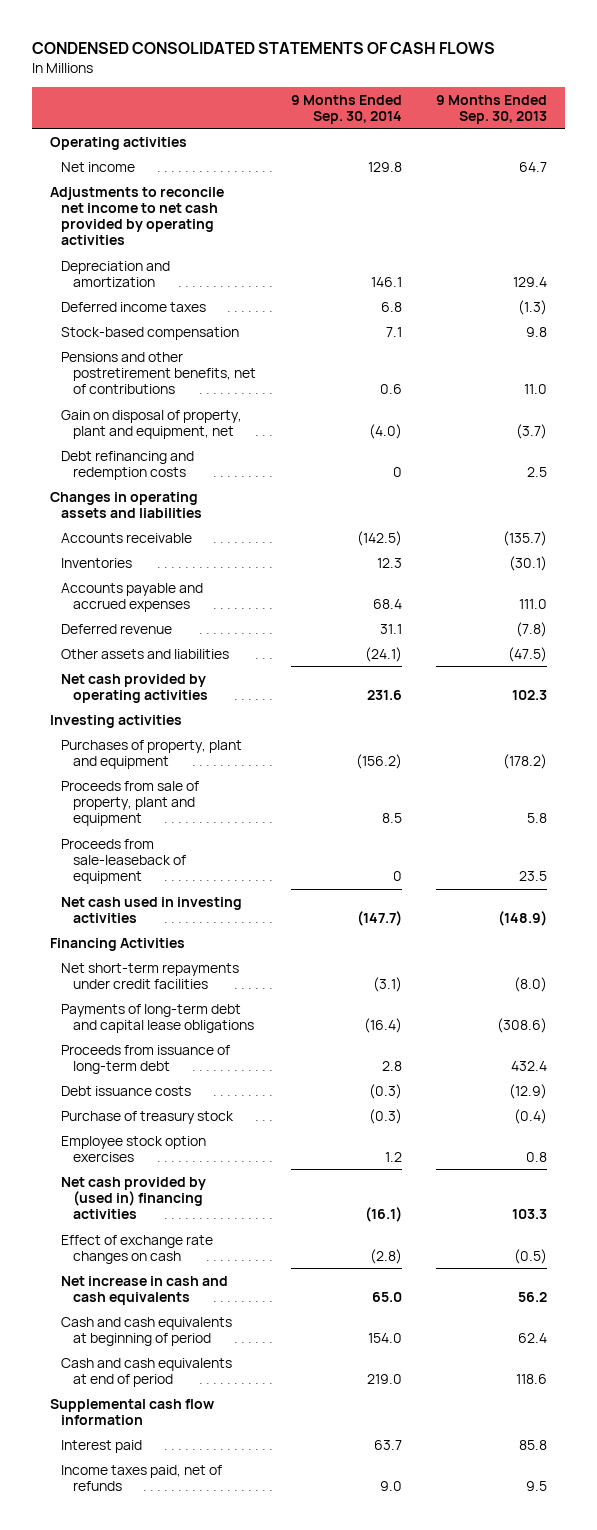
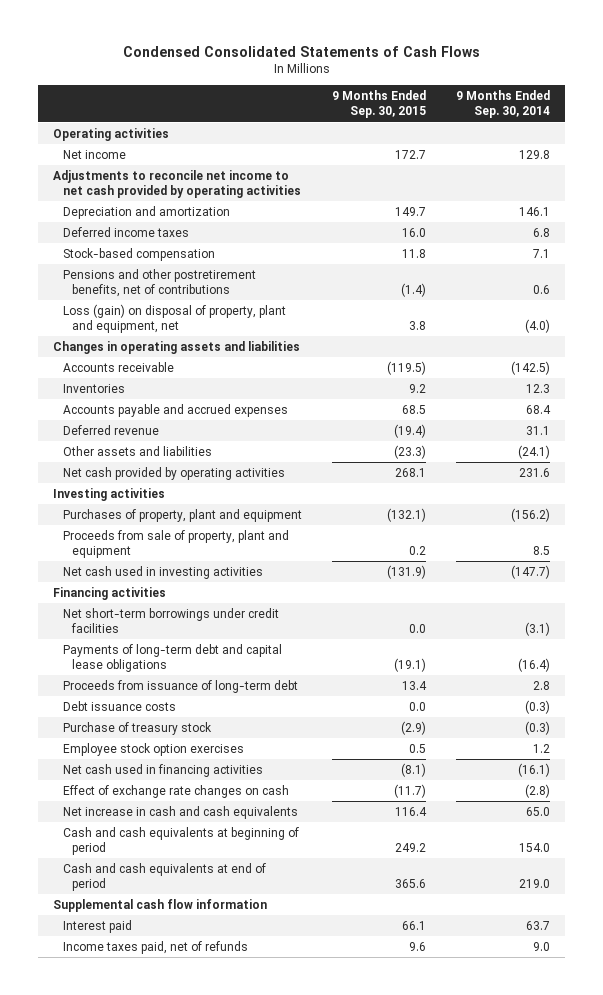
- CONDENSED CONSOLIDATED STATEMENTS OF CASH FLOWS
+ Condensed Consolidated Statements of Cash Flows
- | 9 Months Ended Sep. 30, 2014 | 9 Months Ended Sep. 30, 2013
+ | 9 Months Ended Sep. 30, 2015 | 9 Months Ended Sep. 30, 2014
- Gain on disposal of property, plant and equipment, net | (4.0) | (3.7)
- Debt refinancing and redemption costs | 0 | 2.5
+ Loss (gain) on disposal of property, plant and equipment, net | 3.8 | (4.0)
- Proceeds from sale-leaseback of equipment | 0 | 23.5
- Financing Activities
- Net short-term repayments under credit facilities | (3.1) | (8.0)
+ Financing activities
+ Net short-term borrowings under credit facilities | 0.0 | (3.1)
- Net cash provided by (used in) financing activities | (16.1) | 103.3
+ Net cash used in financing activities | (8.1) | (16.1)

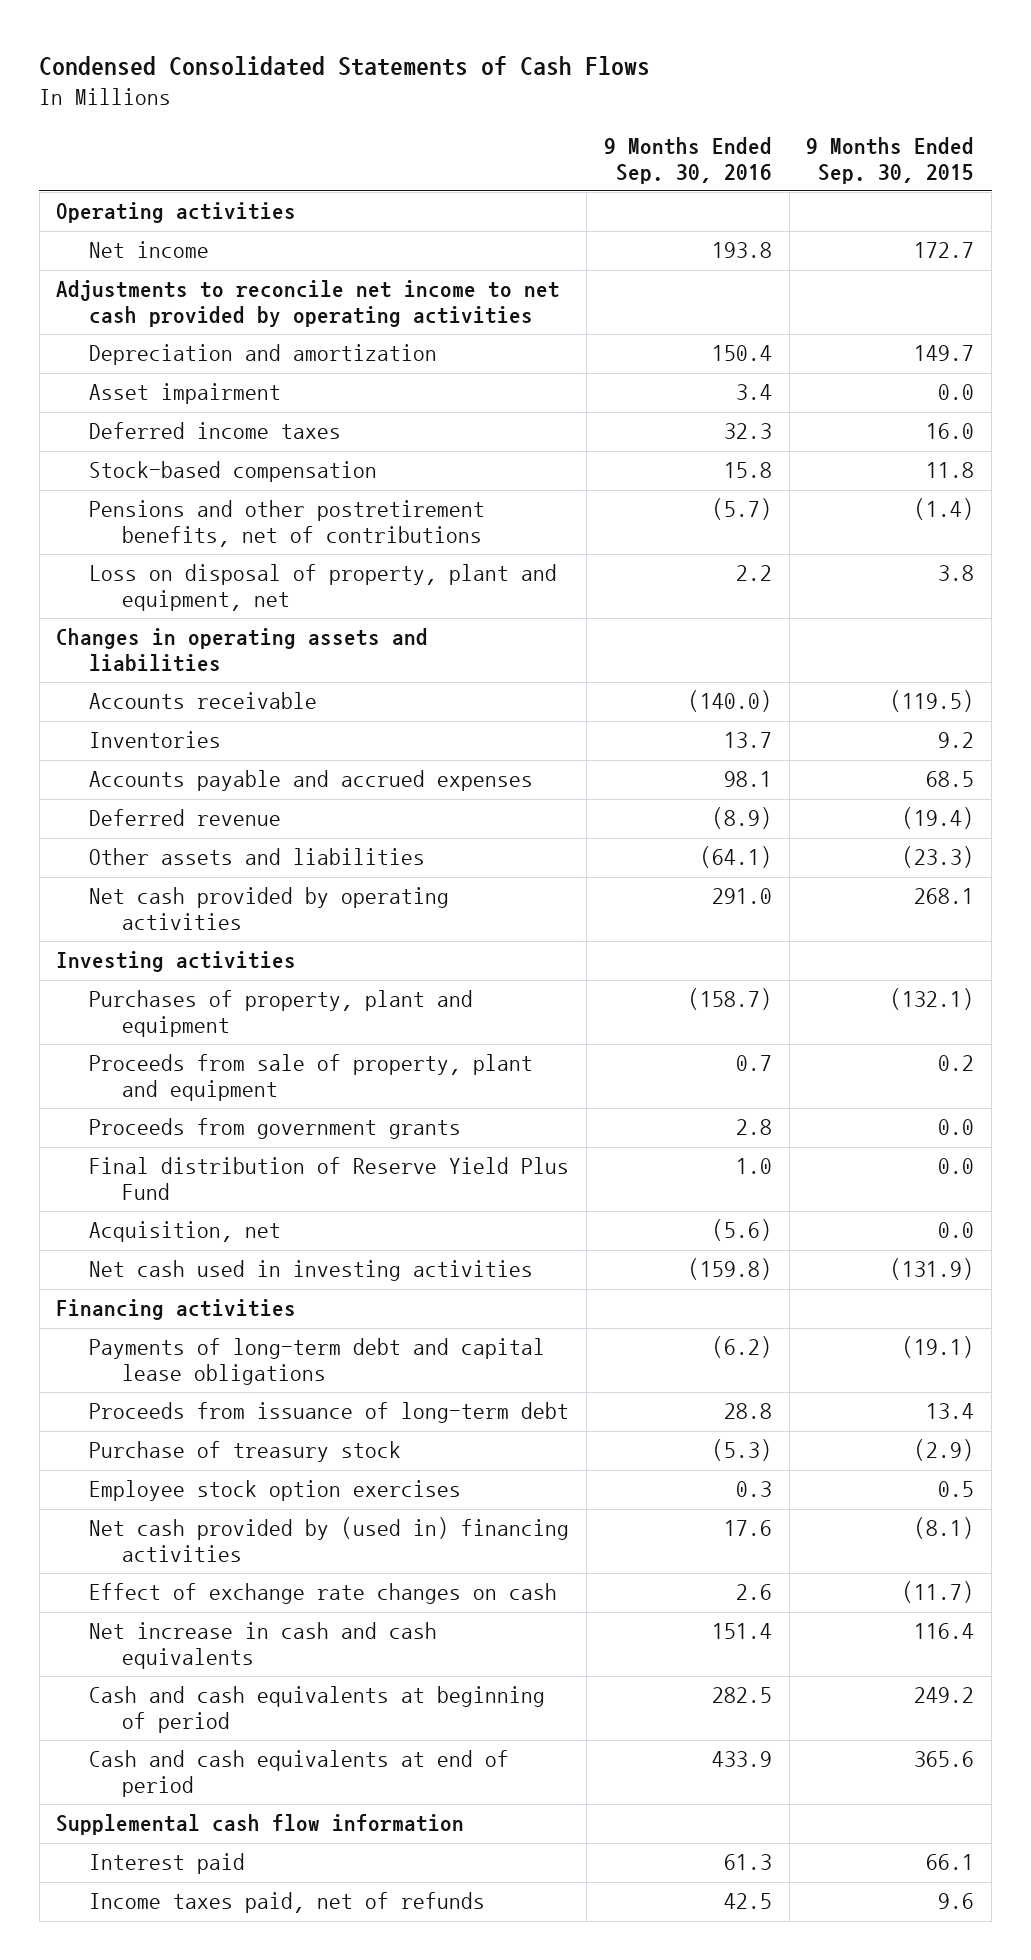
- | 9 Months Ended Sep. 30, 2015 | 9 Months Ended Sep. 30, 2014
+ | 9 Months Ended Sep. 30, 2016 | 9 Months Ended Sep. 30, 2015
+ Asset impairment | 3.4 | 0.0
- Loss (gain) on disposal of property, plant and equipment, net | 3.8 | (4.0)
+ Loss on disposal of property, plant and equipment, net | 2.2 | 3.8
+ Proceeds from government grants | 2.8 | 0.0
+ Final distribution of Reserve Yield Plus Fund | 1.0 | 0.0
+ Acquisition, net | (5.6) | 0.0
- Net short-term borrowings under credit facilities | 0.0 | (3.1)
- Debt issuance costs | 0.0 | (0.3)
- Net cash used in financing activities | (8.1) | (16.1)
+ Net cash provided by (used in) financing activities | 17.6 | (8.1)

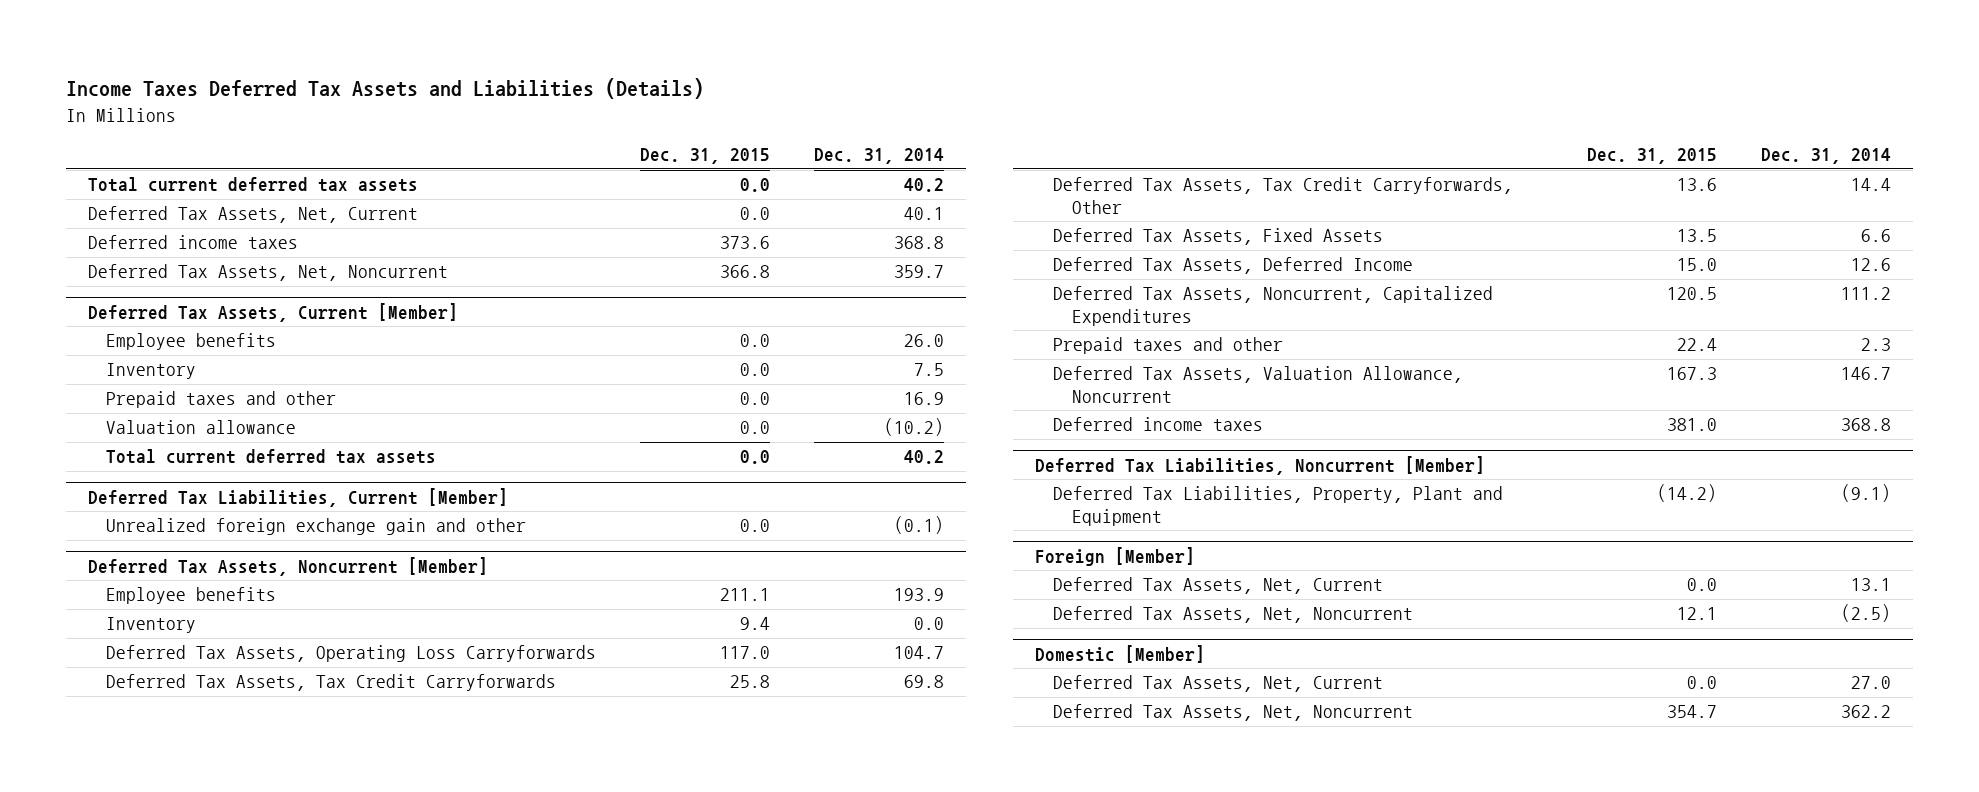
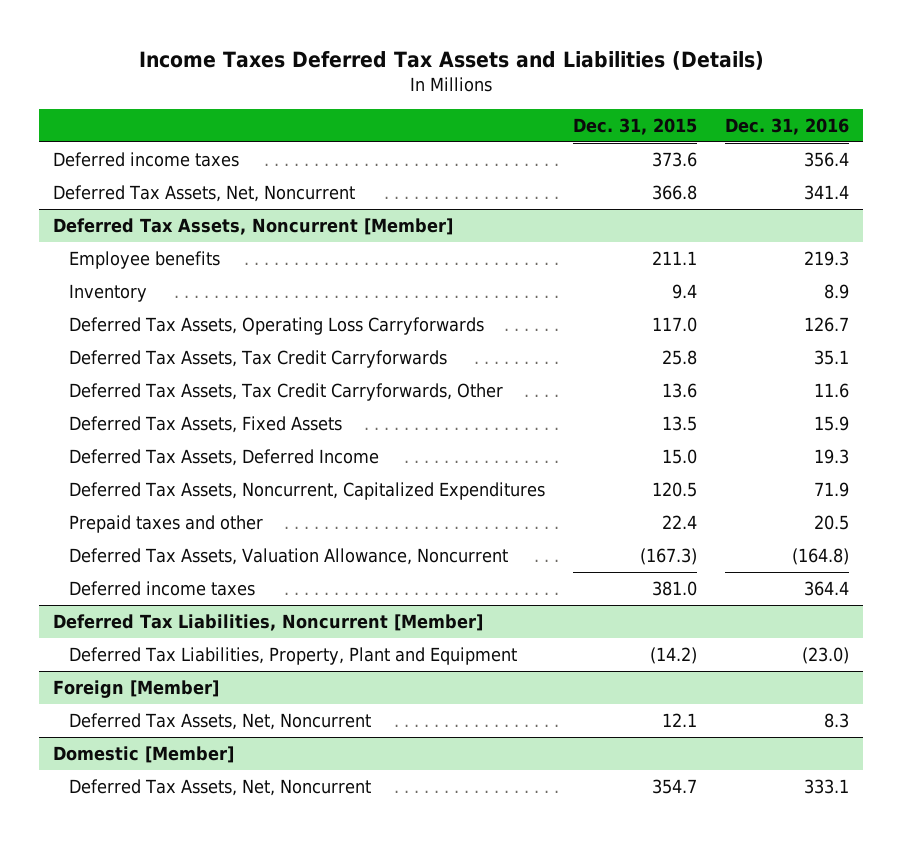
- | Dec. 31, 2015 | Dec. 31, 2014
+ | Dec. 31, 2015 | Dec. 31, 2016
- Total current deferred tax assets | 0.0 | 40.2
- Deferred Tax Assets, Net, Current | 0.0 | 40.1
- Deferred Tax Assets, Current [Member]
- Employee benefits | 0.0 | 26.0
- Inventory | 0.0 | 7.5
- Prepaid taxes and other | 0.0 | 16.9
- Valuation allowance | 0.0 | (10.2)
- Total current deferred tax assets | 0.0 | 40.2
- Deferred Tax Liabilities, Current [Member]
- Unrealized foreign exchange gain and other | 0.0 | (0.1)
@ Deferred Tax Assets, Noncurrent [Member]
- Deferred Tax Assets, Valuation Allowance, Noncurrent | 167.3 | 146.7
+ Deferred Tax Assets, Valuation Allowance, Noncurrent | (167.3) | (164.8)
@ Foreign [Member]
- Deferred Tax Assets, Net, Current | 0.0 | 13.1
@ Domestic [Member]
- Deferred Tax Assets, Net, Current | 0.0 | 27.0

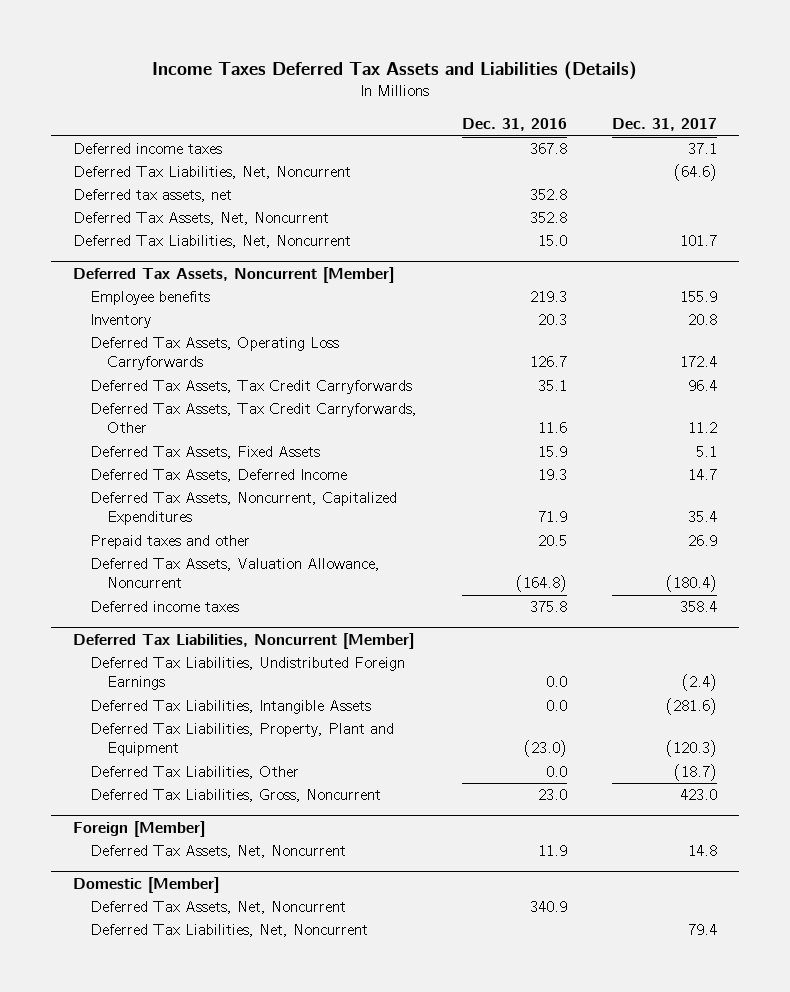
- | Dec. 31, 2015 | Dec. 31, 2016
+ | Dec. 31, 2016 | Dec. 31, 2017
- Deferred income taxes | 373.6 | 356.4
- Deferred Tax Assets, Net, Noncurrent | 366.8 | 341.4
+ Deferred income taxes | 367.8 | 37.1
+ Deferred Tax Liabilities, Net, Noncurrent | | (64.6)
+ Deferred tax assets, net | 352.8 |
+ Deferred Tax Assets, Net, Noncurrent | 352.8 |
+ Deferred Tax Liabilities, Net, Noncurrent | 15.0 | 101.7
@ Deferred Tax Assets, Noncurrent [Member]
- Inventory | 9.4 | 8.9
+ Inventory | 20.3 | 20.8
- Deferred income taxes | 381.0 | 364.4
+ Deferred income taxes | 375.8 | 358.4
@ Deferred Tax Liabilities, Noncurrent [Member]
+ Deferred Tax Liabilities, Undistributed Foreign Earnings | 0.0 | (2.4)
+ Deferred Tax Liabilities, Intangible Assets | 0.0 | (281.6)
+ Deferred Tax Liabilities, Other | 0.0 | (18.7)
+ Deferred Tax Liabilities, Gross, Noncurrent | 23.0 | 423.0
@ Foreign [Member]
- Deferred Tax Assets, Net, Noncurrent | 12.1 | 8.3
+ Deferred Tax Assets, Net, Noncurrent | 11.9 | 14.8
@ Domestic [Member]
- Deferred Tax Assets, Net, Noncurrent | 354.7 | 333.1
+ Deferred Tax Assets, Net, Noncurrent | 340.9 |
+ Deferred Tax Liabilities, Net, Noncurrent | | 79.4

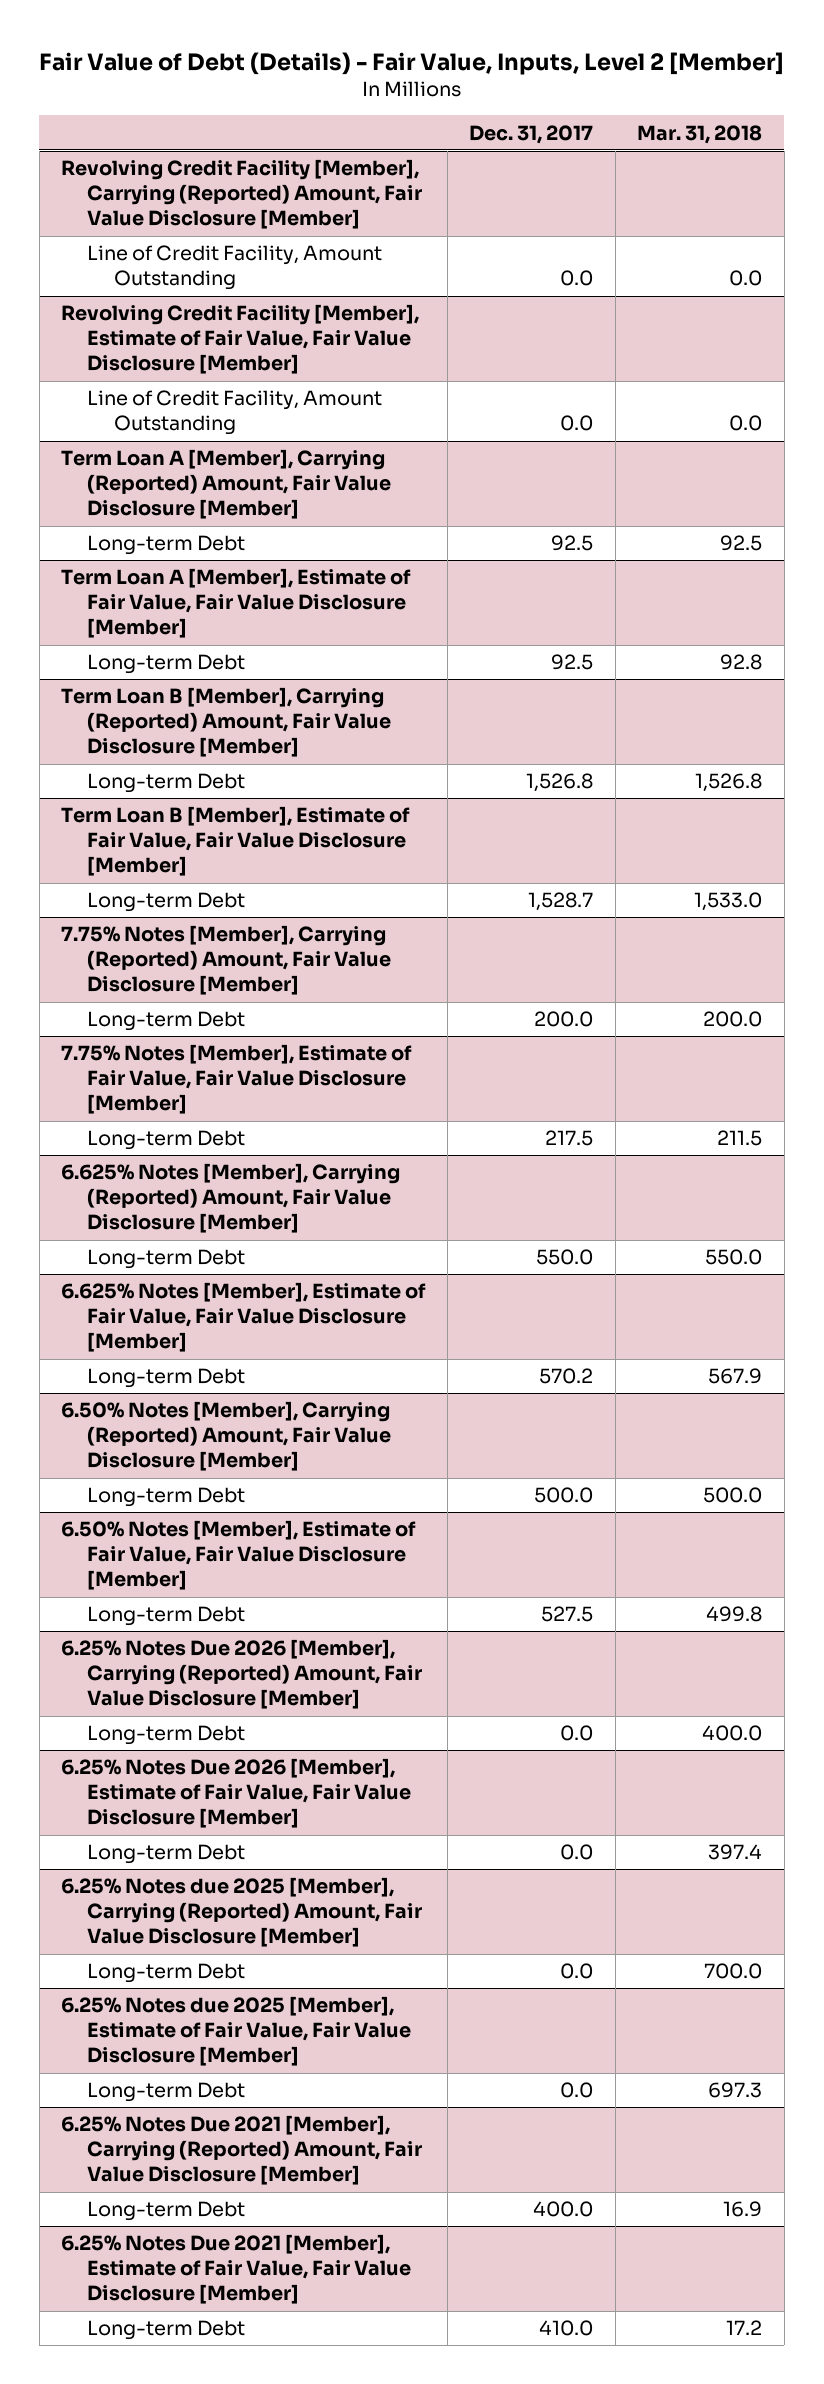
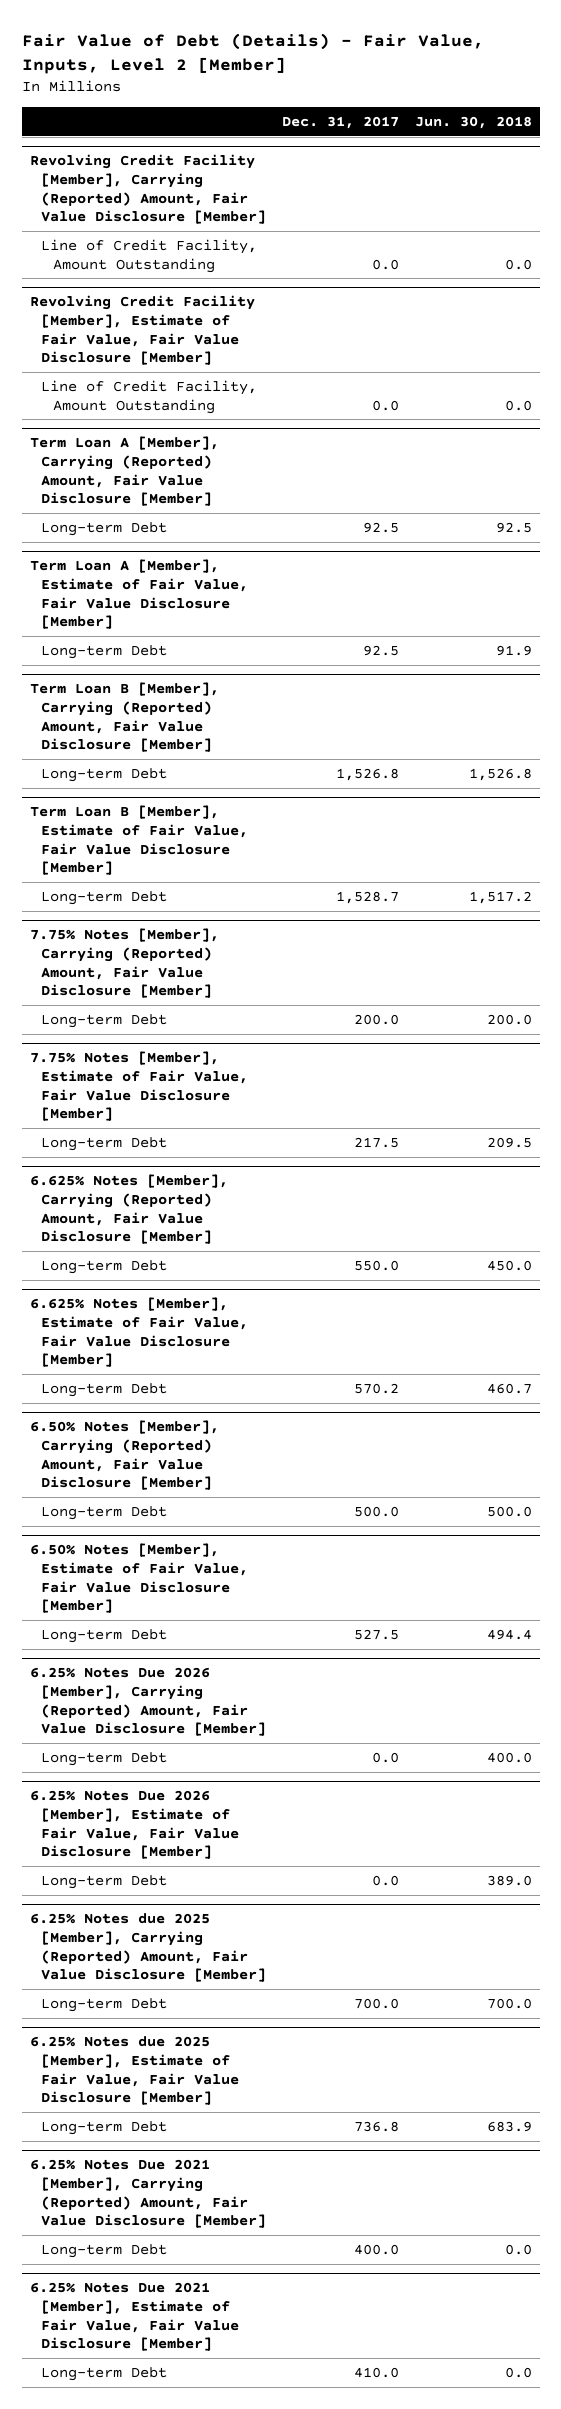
- | Dec. 31, 2017 | Mar. 31, 2018
+ | Dec. 31, 2017 | Jun. 30, 2018
@ 6.25% Notes due 2025 [Member], Carrying (Reported) Amount, Fair Value Disclosure [Member]
- Long-term Debt | 0.0 | 700.0
+ Long-term Debt | 700.0 | 700.0
@ 6.25% Notes due 2025 [Member], Estimate of Fair Value, Fair Value Disclosure [Member]
- Long-term Debt | 0.0 | 697.3
+ Long-term Debt | 736.8 | 683.9

